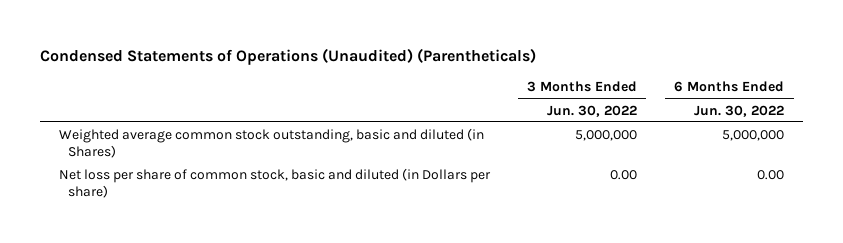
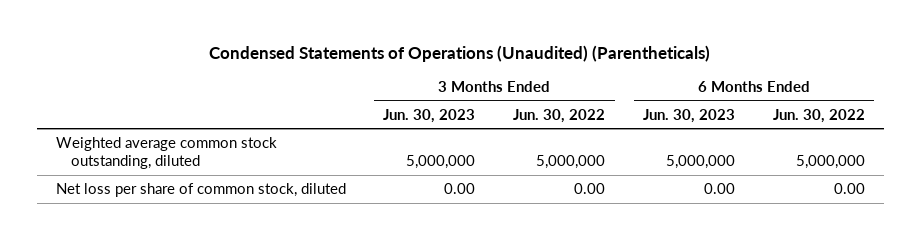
- | 3 Months Ended Jun. 30, 2022 | 6 Months Ended Jun. 30, 2022
+ | 3 Months Ended Jun. 30, 2023 | 3 Months Ended Jun. 30, 2022 | 6 Months Ended Jun. 30, 2023 | 6 Months Ended Jun. 30, 2022
- Weighted average common stock outstanding, basic and diluted (in Shares) | 5,000,000 | 5,000,000
- Net loss per share of common stock, basic and diluted (in Dollars per share) | 0.00 | 0.00
+ Weighted average common stock outstanding, diluted | 5,000,000 | 5,000,000 | 5,000,000 | 5,000,000
+ Net loss per share of common stock, diluted | 0.00 | 0.00 | 0.00 | 0.00

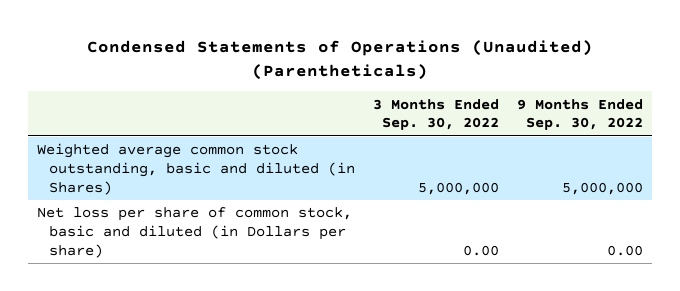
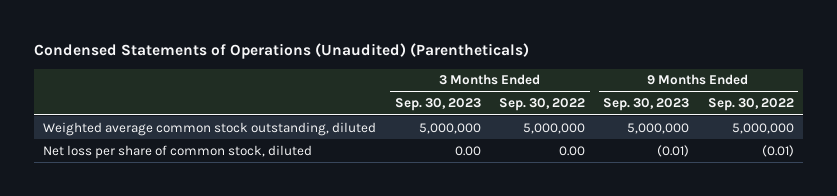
- | 3 Months Ended Sep. 30, 2022 | 9 Months Ended Sep. 30, 2022
+ | 3 Months Ended Sep. 30, 2023 | 3 Months Ended Sep. 30, 2022 | 9 Months Ended Sep. 30, 2023 | 9 Months Ended Sep. 30, 2022
- Weighted average common stock outstanding, basic and diluted (in Shares) | 5,000,000 | 5,000,000
- Net loss per share of common stock, basic and diluted (in Dollars per share) | 0.00 | 0.00
+ Weighted average common stock outstanding, diluted | 5,000,000 | 5,000,000 | 5,000,000 | 5,000,000
+ Net loss per share of common stock, diluted | 0.00 | 0.00 | (0.01) | (0.01)

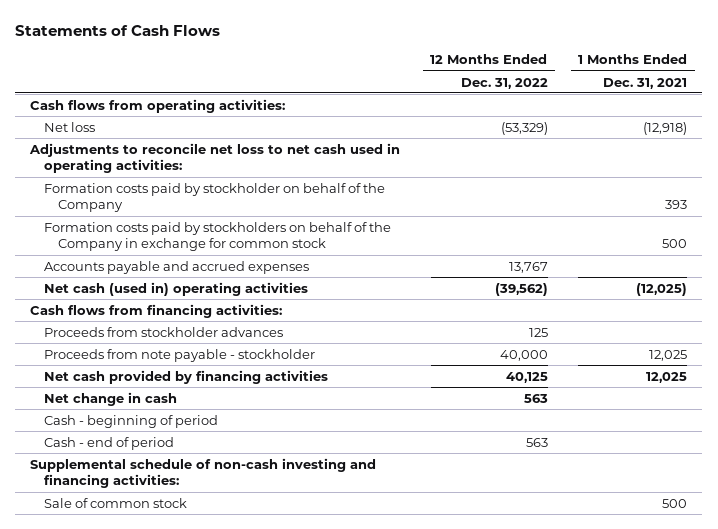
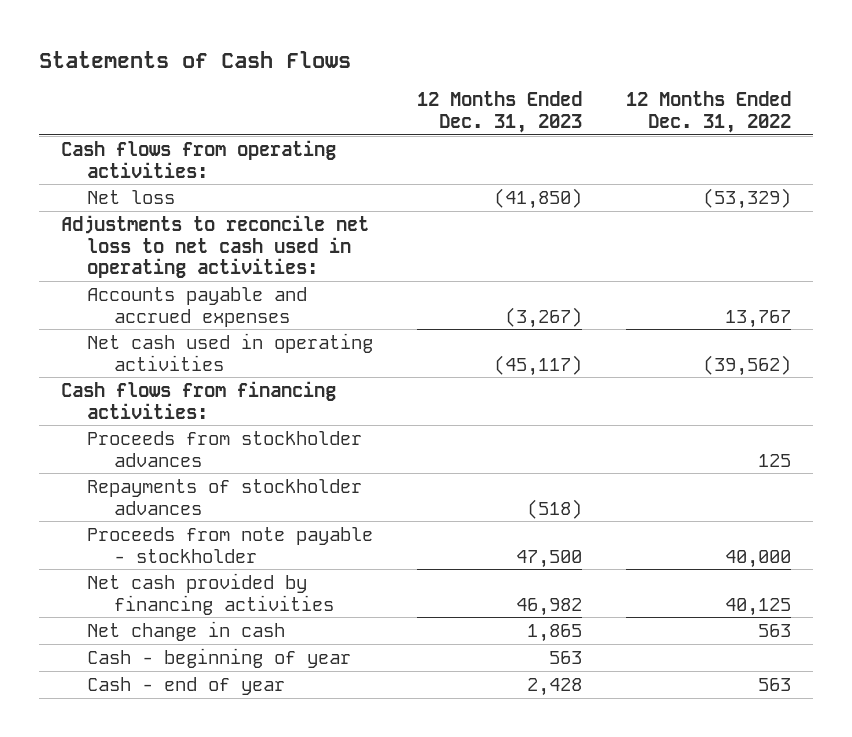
- | 12 Months Ended Dec. 31, 2022 | 1 Months Ended Dec. 31, 2021
+ | 12 Months Ended Dec. 31, 2023 | 12 Months Ended Dec. 31, 2022
- Formation costs paid by stockholder on behalf of the Company | | 393
- Formation costs paid by stockholders on behalf of the Company in exchange for common stock | | 500
- Net cash (used in) operating activities | (39,562) | (12,025)
+ Net cash used in operating activities | (45,117) | (39,562)
+ Repayments of stockholder advances | (518) |
- Cash - beginning of period
- Cash - end of period | 563 |
- Supplemental schedule of non-cash investing and financing activities:
- Sale of common stock | | 500
+ Cash - beginning of year | 563 |
+ Cash - end of year | 2,428 | 563

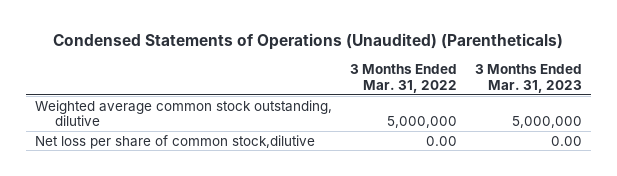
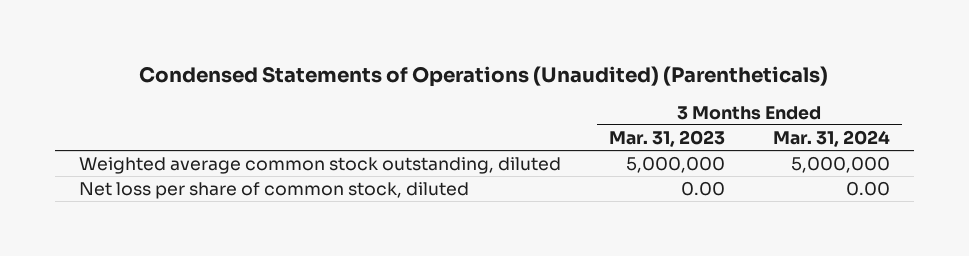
- | 3 Months Ended Mar. 31, 2022 | 3 Months Ended Mar. 31, 2023
+ | 3 Months Ended Mar. 31, 2023 | 3 Months Ended Mar. 31, 2024
- Weighted average common stock outstanding, dilutive | 5,000,000 | 5,000,000
- Net loss per share of common stock,dilutive | 0.00 | 0.00
+ Weighted average common stock outstanding, diluted | 5,000,000 | 5,000,000
+ Net loss per share of common stock, diluted | 0.00 | 0.00

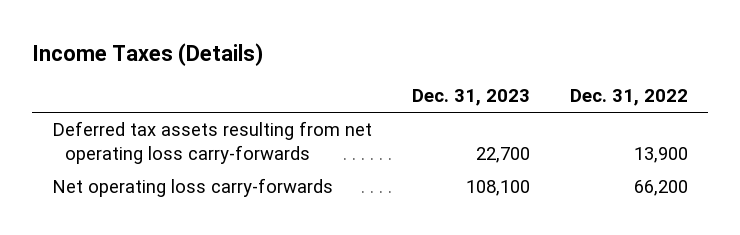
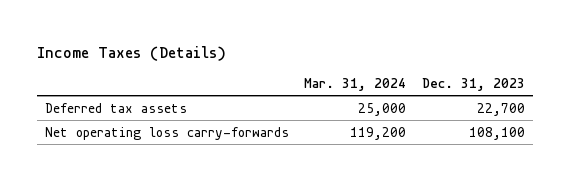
- | Dec. 31, 2023 | Dec. 31, 2022
+ | Mar. 31, 2024 | Dec. 31, 2023
- Deferred tax assets resulting from net operating loss carry-forwards | 22,700 | 13,900
+ Deferred tax assets | 25,000 | 22,700

